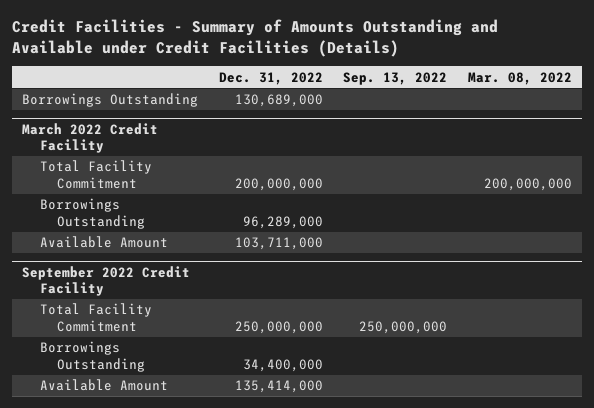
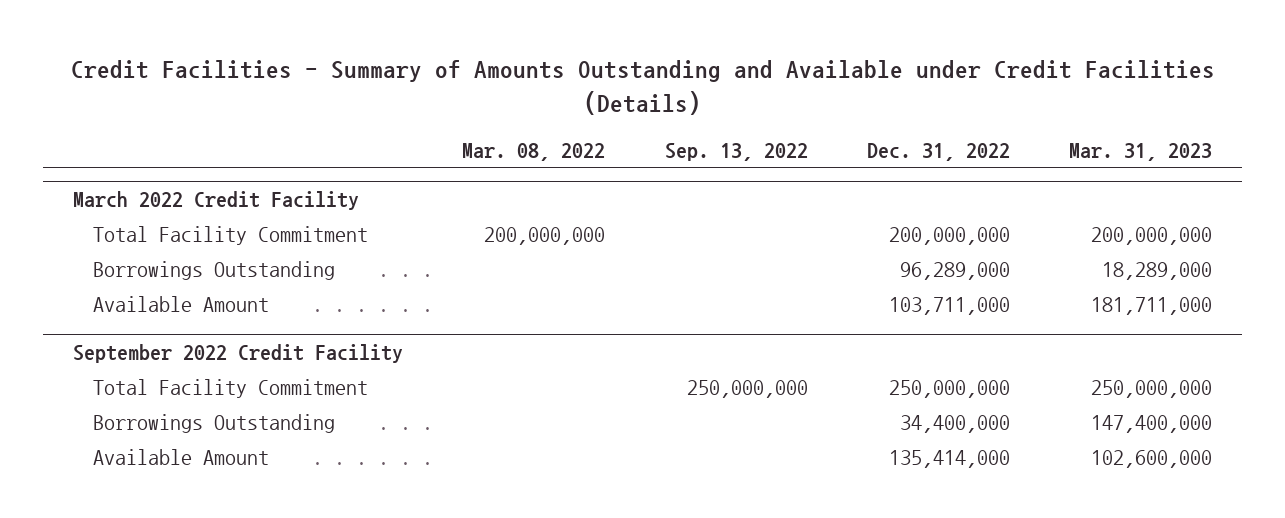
- | Dec. 31, 2022 | Sep. 13, 2022 | Mar. 08, 2022
+ | Mar. 08, 2022 | Sep. 13, 2022 | Dec. 31, 2022 | Mar. 31, 2023
- Borrowings Outstanding | 130,689,000 | |

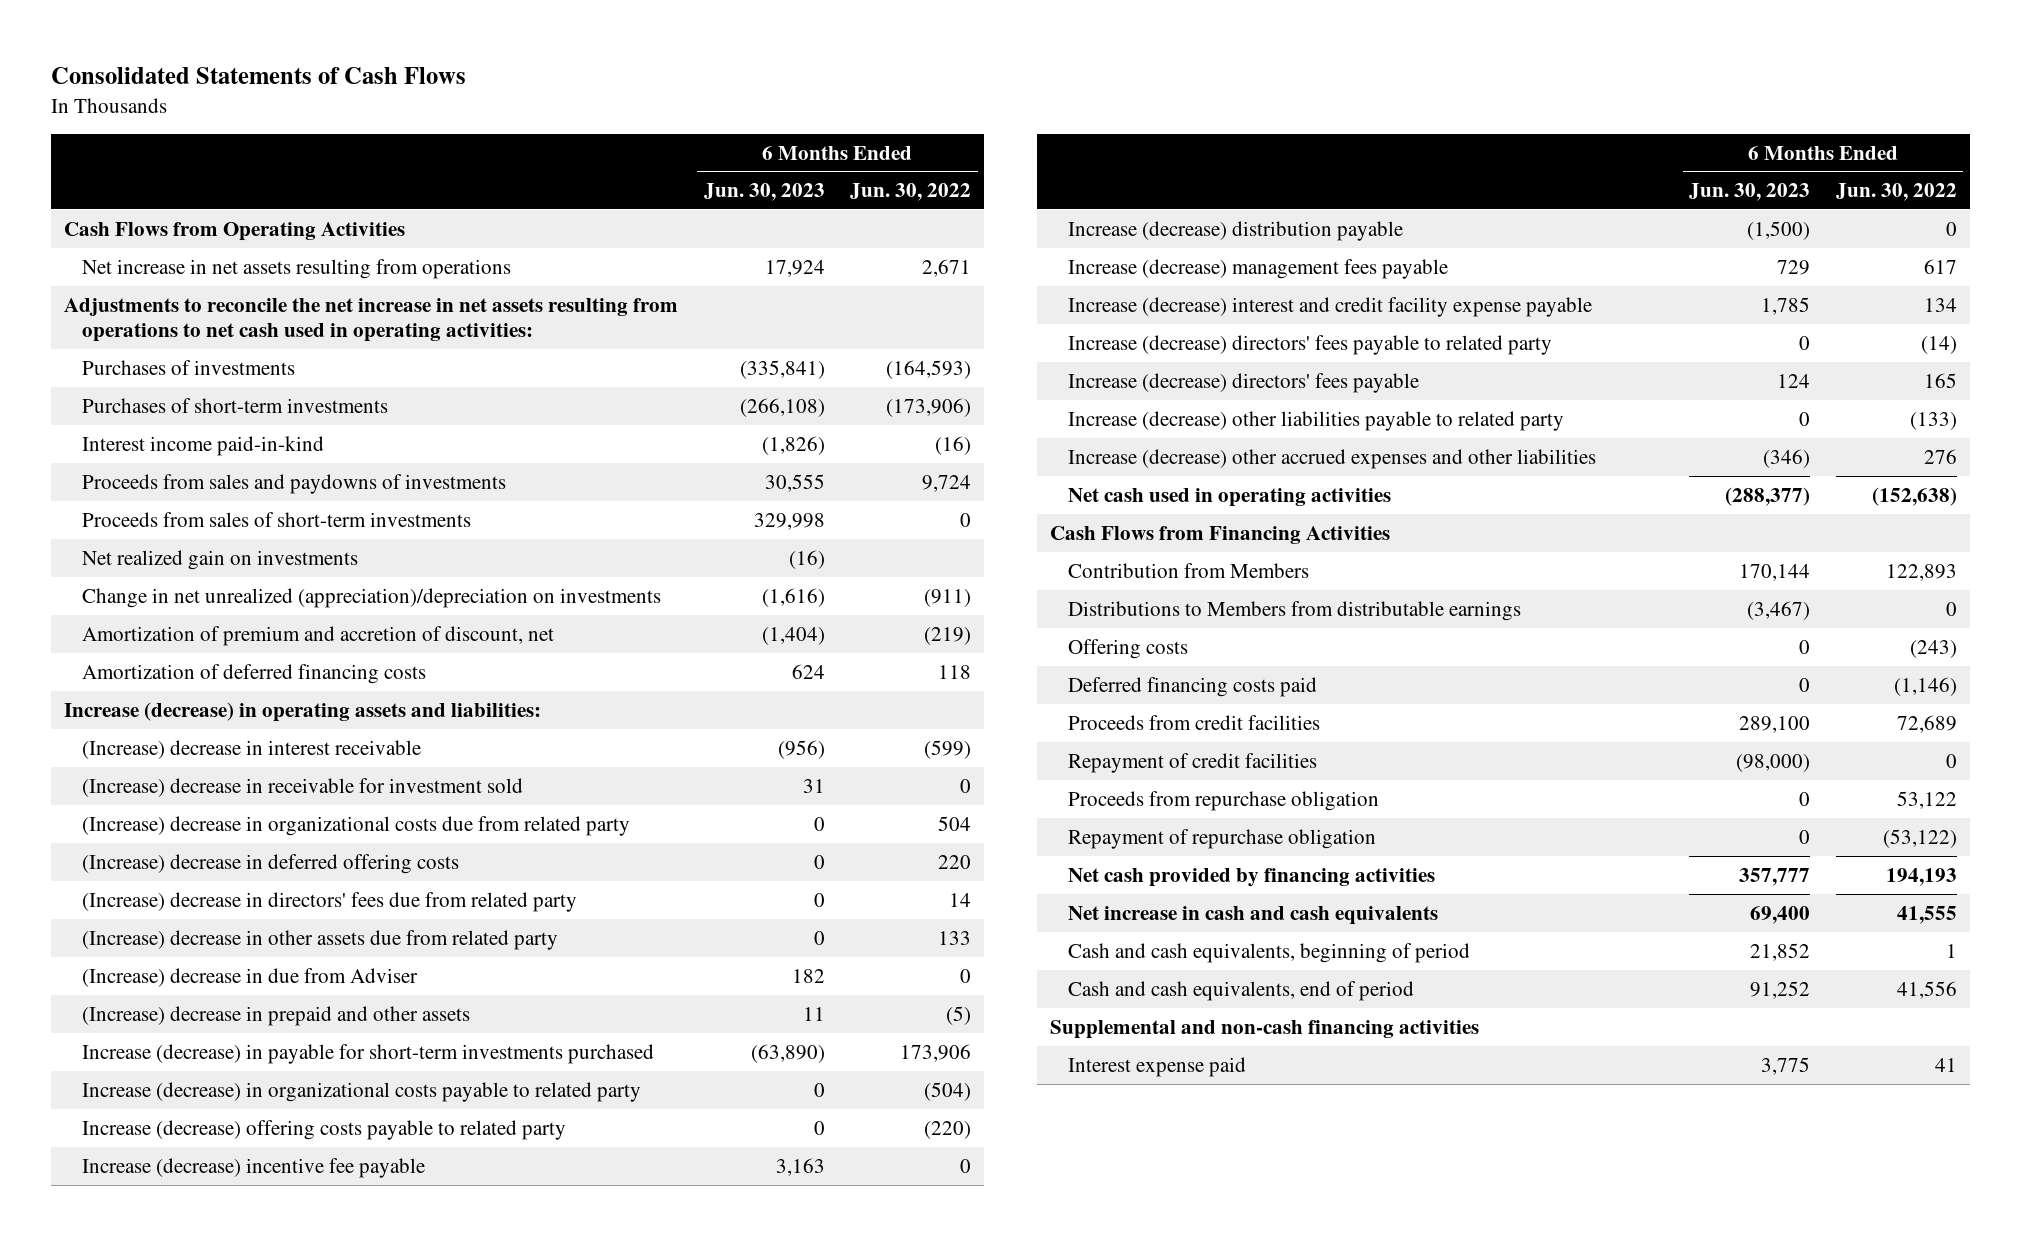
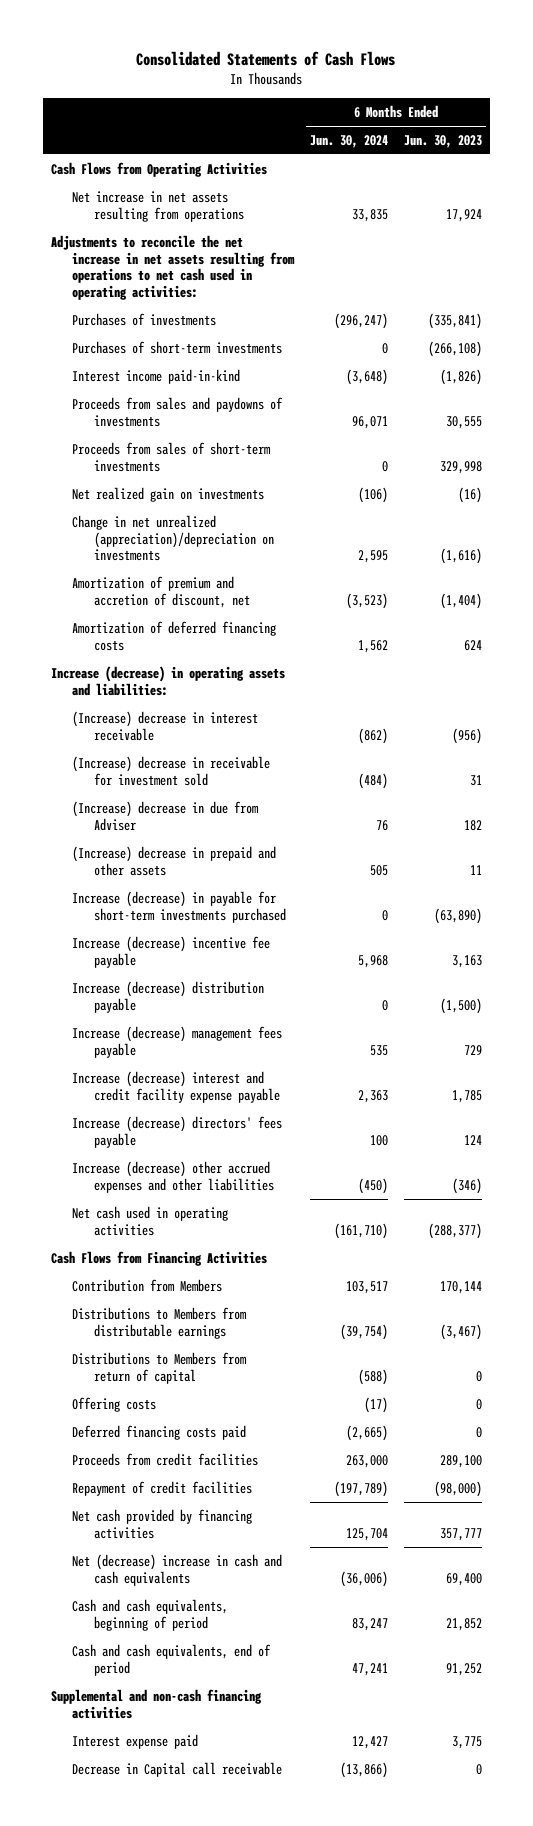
- | 6 Months Ended Jun. 30, 2023 | 6 Months Ended Jun. 30, 2022
+ | 6 Months Ended Jun. 30, 2024 | 6 Months Ended Jun. 30, 2023
- (Increase) decrease in organizational costs due from related party | 0 | 504
- (Increase) decrease in deferred offering costs | 0 | 220
- (Increase) decrease in directors' fees due from related party | 0 | 14
- (Increase) decrease in other assets due from related party | 0 | 133
- Increase (decrease) in organizational costs payable to related party | 0 | (504)
- Increase (decrease) offering costs payable to related party | 0 | (220)
- Increase (decrease) directors' fees payable to related party | 0 | (14)
- Increase (decrease) other liabilities payable to related party | 0 | (133)
+ Distributions to Members from return of capital | (588) | 0
- Proceeds from repurchase obligation | 0 | 53,122
- Repayment of repurchase obligation | 0 | (53,122)
- Net increase in cash and cash equivalents | 69,400 | 41,555
+ Net (decrease) increase in cash and cash equivalents | (36,006) | 69,400
+ Decrease in Capital call receivable | (13,866) | 0

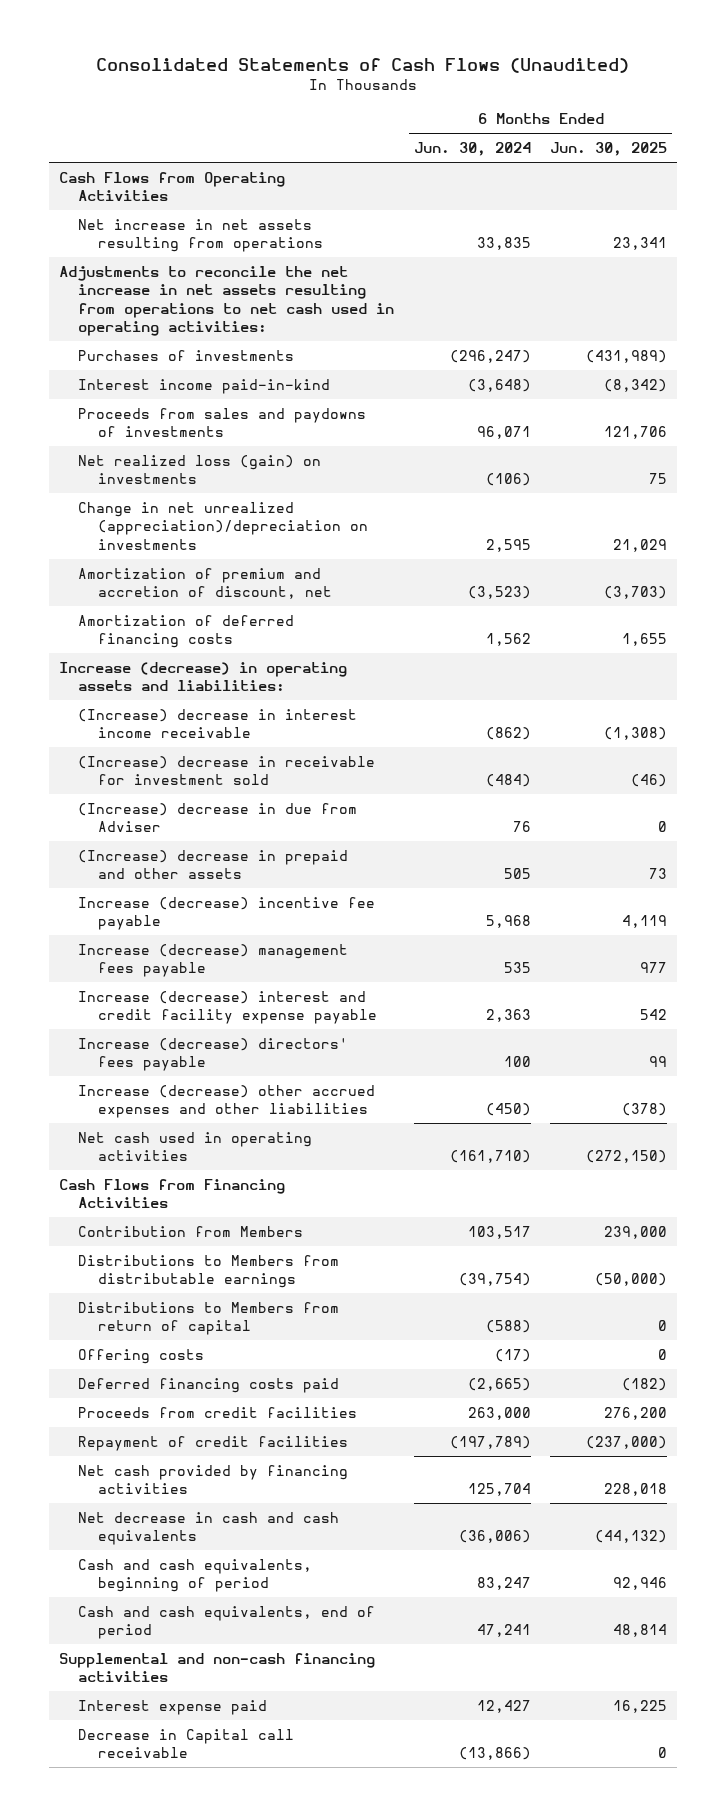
- Consolidated Statements of Cash Flows
+ Consolidated Statements of Cash Flows (Unaudited)
- | 6 Months Ended Jun. 30, 2024 | 6 Months Ended Jun. 30, 2023
+ | 6 Months Ended Jun. 30, 2024 | 6 Months Ended Jun. 30, 2025
- Purchases of short-term investments | 0 | (266,108)
- Proceeds from sales of short-term investments | 0 | 329,998
- Net realized gain on investments | (106) | (16)
+ Net realized loss (gain) on investments | (106) | 75
- (Increase) decrease in interest receivable | (862) | (956)
+ (Increase) decrease in interest income receivable | (862) | (1,308)
- Increase (decrease) in payable for short-term investments purchased | 0 | (63,890)
- Increase (decrease) distribution payable | 0 | (1,500)
- Net (decrease) increase in cash and cash equivalents | (36,006) | 69,400
+ Net decrease in cash and cash equivalents | (36,006) | (44,132)

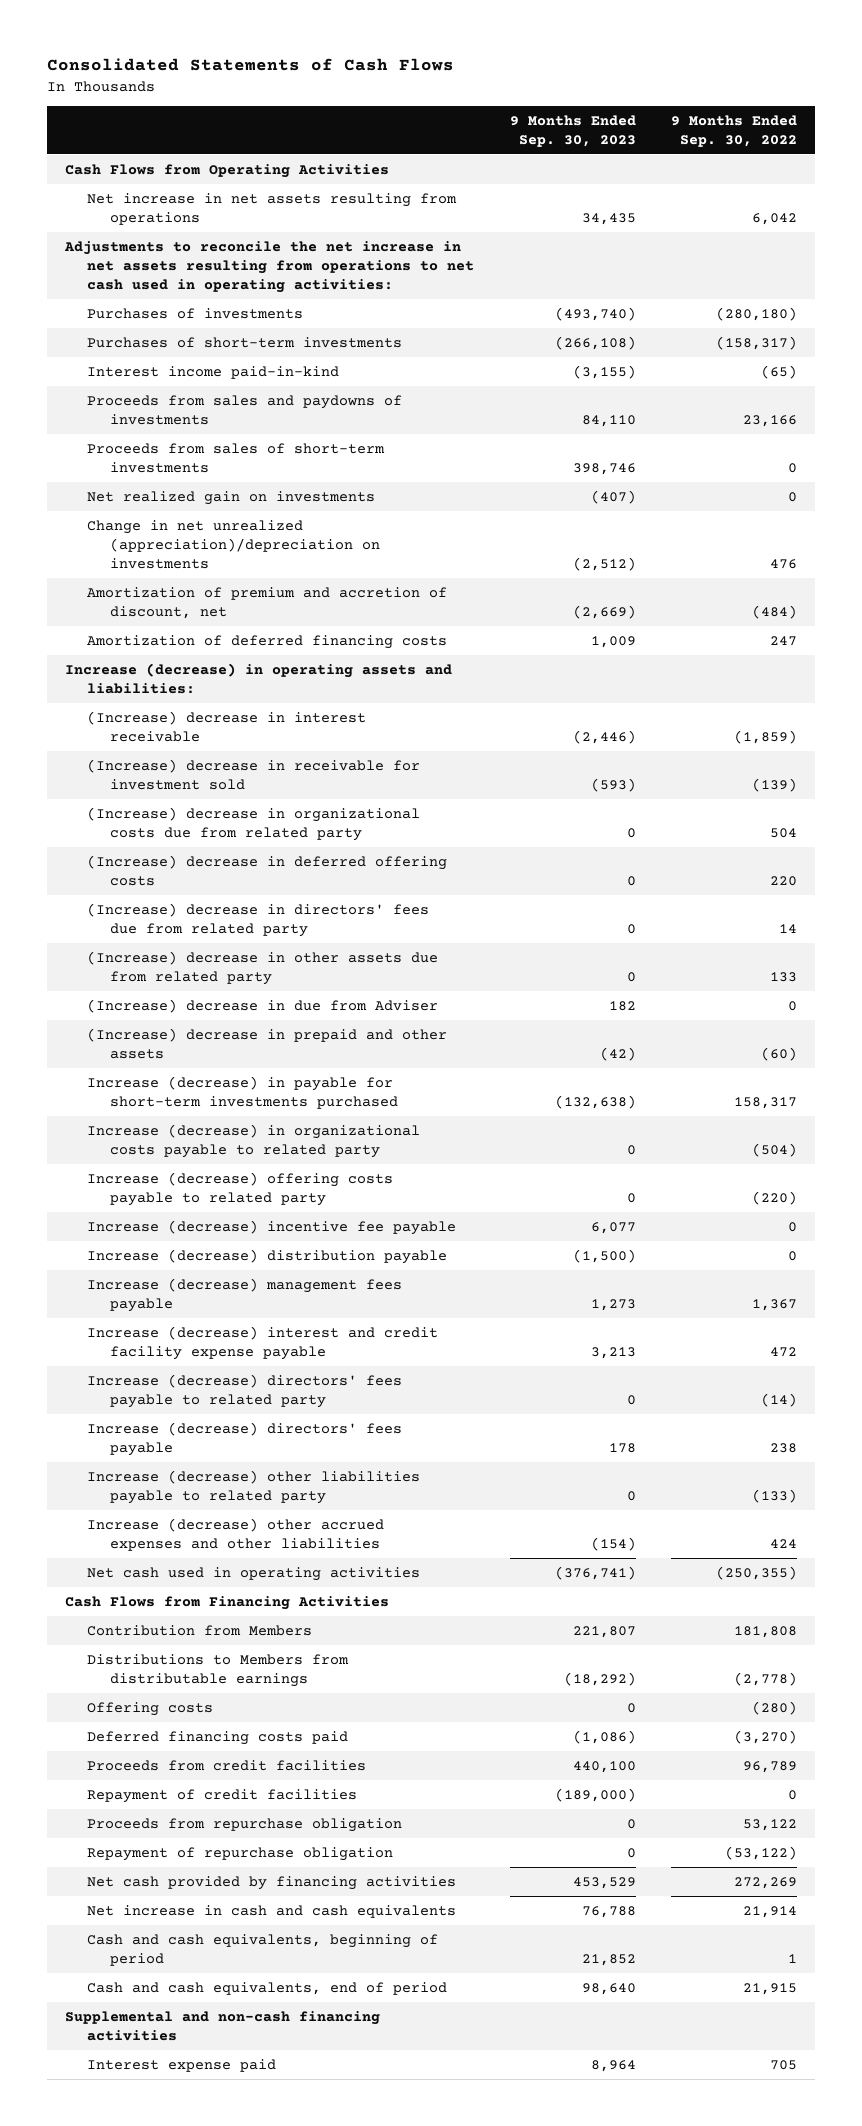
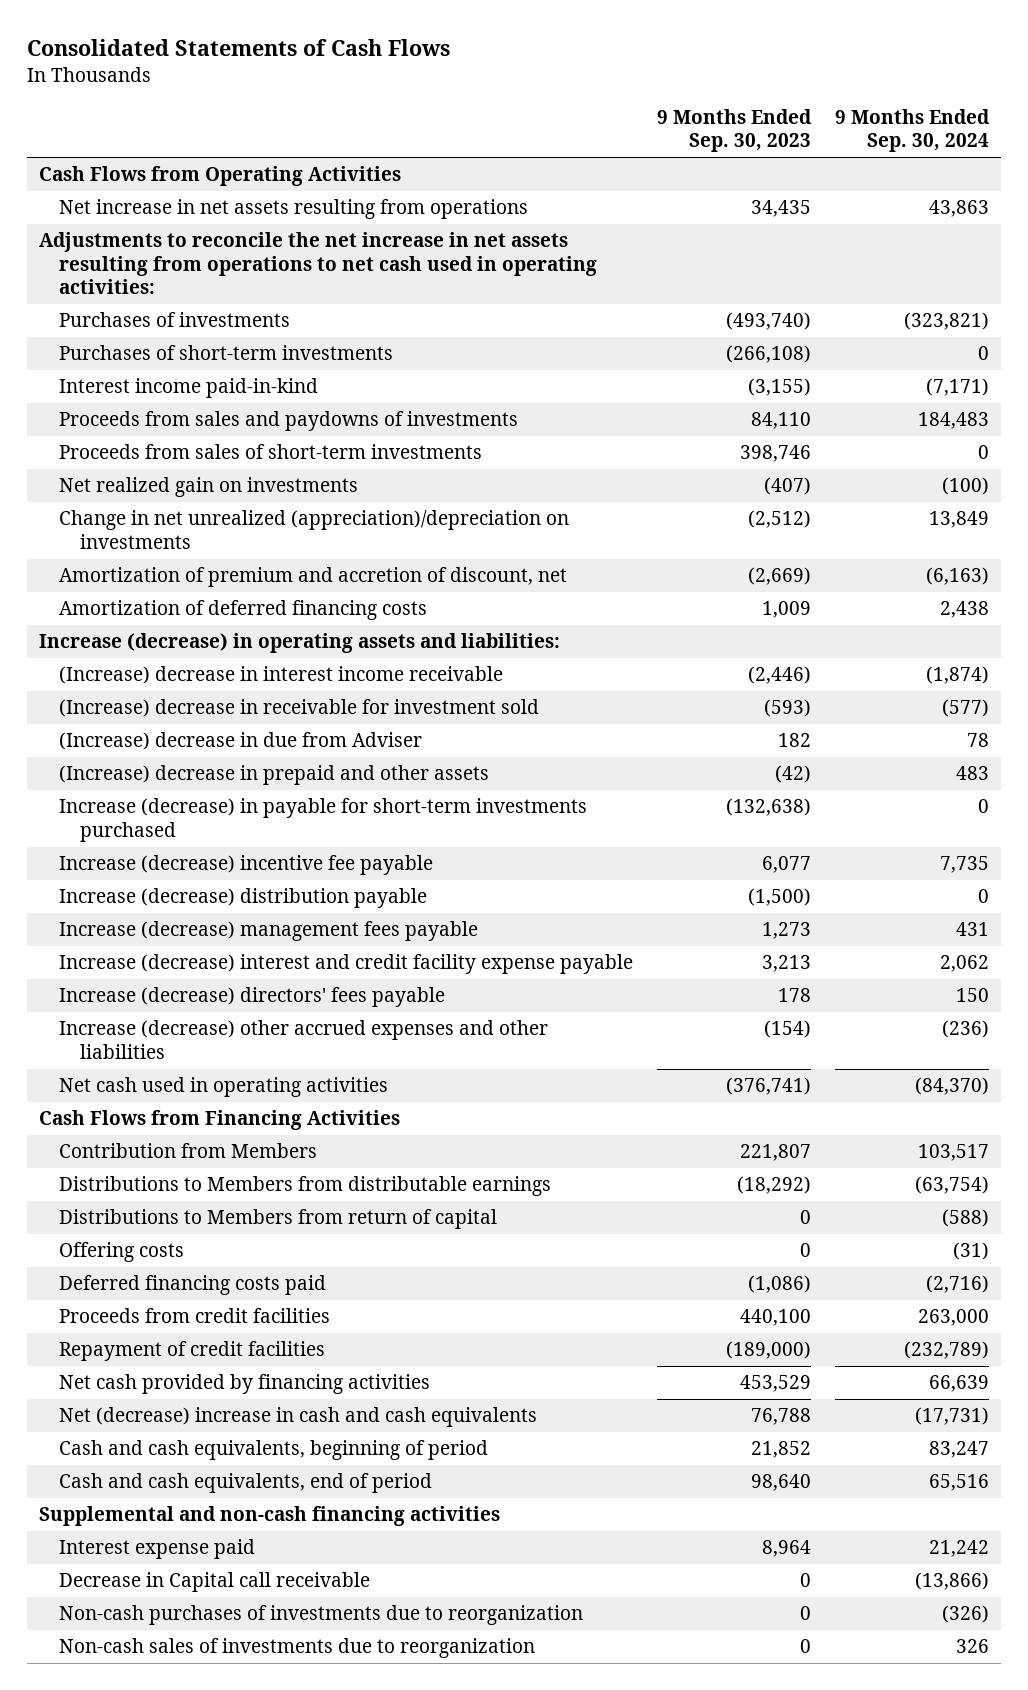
- | 9 Months Ended Sep. 30, 2023 | 9 Months Ended Sep. 30, 2022
+ | 9 Months Ended Sep. 30, 2023 | 9 Months Ended Sep. 30, 2024
- (Increase) decrease in interest receivable | (2,446) | (1,859)
+ (Increase) decrease in interest income receivable | (2,446) | (1,874)
- (Increase) decrease in organizational costs due from related party | 0 | 504
- (Increase) decrease in deferred offering costs | 0 | 220
- (Increase) decrease in directors' fees due from related party | 0 | 14
- (Increase) decrease in other assets due from related party | 0 | 133
- Increase (decrease) in organizational costs payable to related party | 0 | (504)
- Increase (decrease) offering costs payable to related party | 0 | (220)
- Increase (decrease) directors' fees payable to related party | 0 | (14)
- Increase (decrease) other liabilities payable to related party | 0 | (133)
+ Distributions to Members from return of capital | 0 | (588)
- Proceeds from repurchase obligation | 0 | 53,122
- Repayment of repurchase obligation | 0 | (53,122)
- Net increase in cash and cash equivalents | 76,788 | 21,914
+ Net (decrease) increase in cash and cash equivalents | 76,788 | (17,731)
+ Decrease in Capital call receivable | 0 | (13,866)
+ Non-cash purchases of investments due to reorganization | 0 | (326)
+ Non-cash sales of investments due to reorganization | 0 | 326

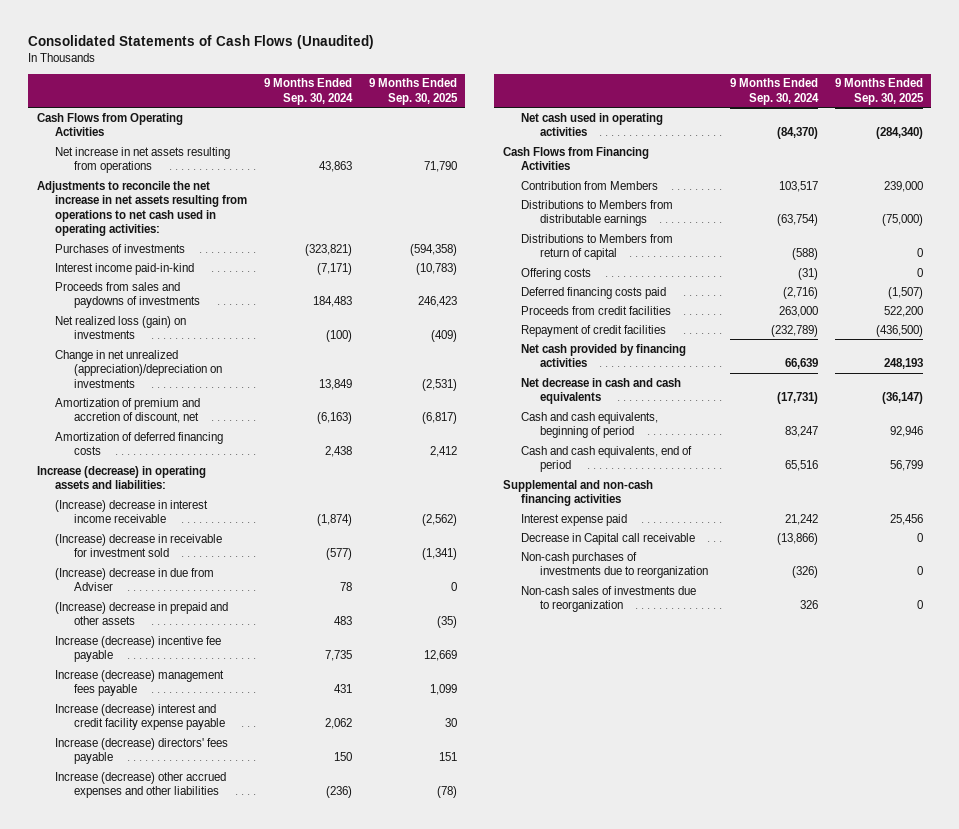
- Consolidated Statements of Cash Flows
+ Consolidated Statements of Cash Flows (Unaudited)
- | 9 Months Ended Sep. 30, 2023 | 9 Months Ended Sep. 30, 2024
+ | 9 Months Ended Sep. 30, 2024 | 9 Months Ended Sep. 30, 2025
- Purchases of short-term investments | (266,108) | 0
- Proceeds from sales of short-term investments | 398,746 | 0
- Net realized gain on investments | (407) | (100)
+ Net realized loss (gain) on investments | (100) | (409)
- Increase (decrease) in payable for short-term investments purchased | (132,638) | 0
- Increase (decrease) distribution payable | (1,500) | 0
- Net (decrease) increase in cash and cash equivalents | 76,788 | (17,731)
+ Net decrease in cash and cash equivalents | (17,731) | (36,147)

